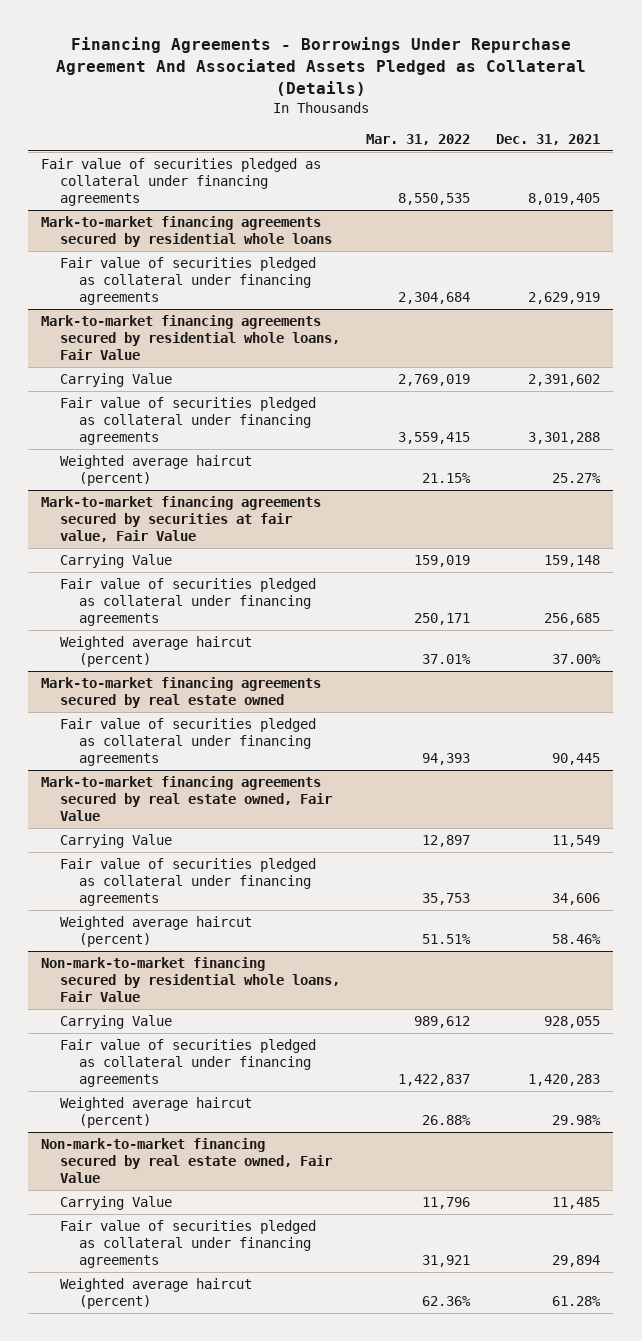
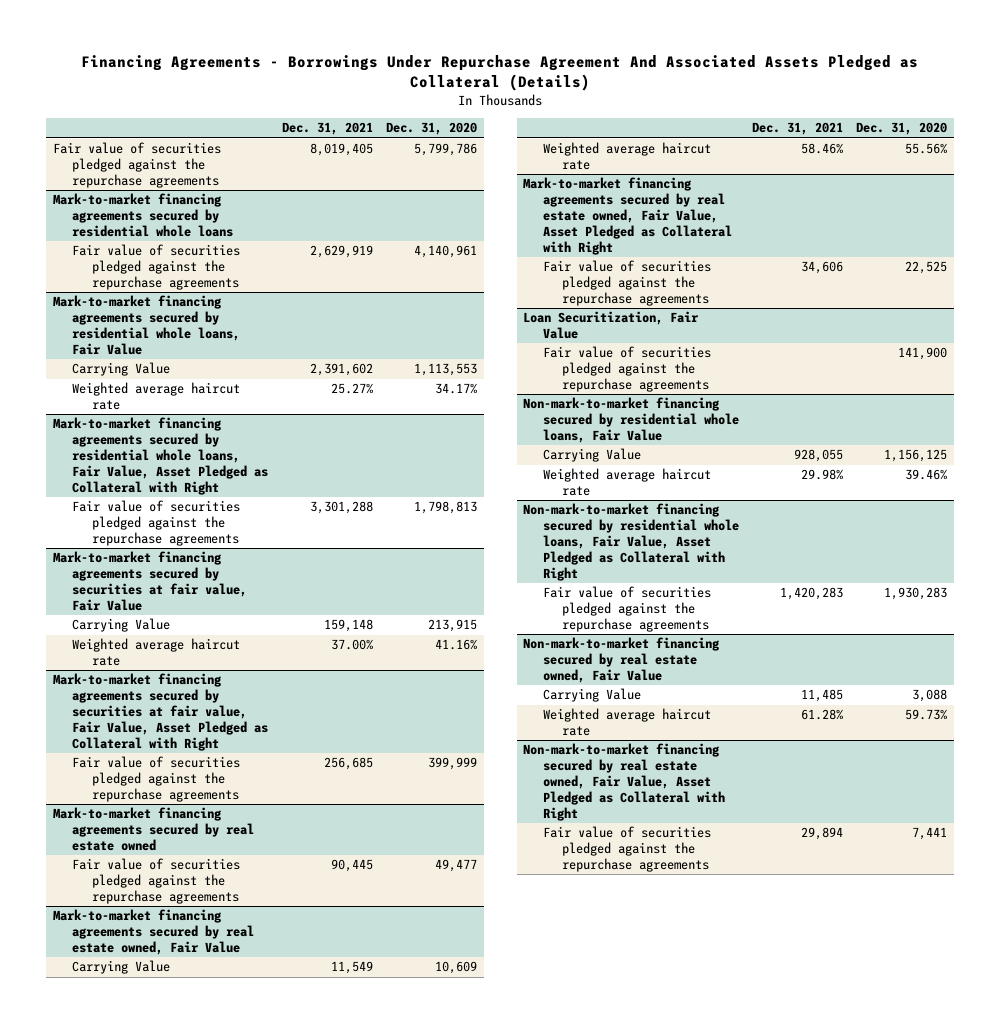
- | Mar. 31, 2022 | Dec. 31, 2021
+ | Dec. 31, 2021 | Dec. 31, 2020
- Fair value of securities pledged as collateral under financing agreements | 8,550,535 | 8,019,405
+ Fair value of securities pledged against the repurchase agreements | 8,019,405 | 5,799,786
@ Mark-to-market financing agreements secured by residential whole loans
- Fair value of securities pledged as collateral under financing agreements | 2,304,684 | 2,629,919
+ Fair value of securities pledged against the repurchase agreements | 2,629,919 | 4,140,961
@ Mark-to-market financing agreements secured by residential whole loans, Fair Value
- Fair value of securities pledged as collateral under financing agreements | 3,559,415 | 3,301,288
- Weighted average haircut (percent) | 21.15% | 25.27%
+ Weighted average haircut rate | 25.27% | 34.17%
+ Mark-to-market financing agreements secured by residential whole loans, Fair Value, Asset Pledged as Collateral with Right
+ Fair value of securities pledged against the repurchase agreements | 3,301,288 | 1,798,813
@ Mark-to-market financing agreements secured by securities at fair value, Fair Value
- Fair value of securities pledged as collateral under financing agreements | 250,171 | 256,685
- Weighted average haircut (percent) | 37.01% | 37.00%
+ Weighted average haircut rate | 37.00% | 41.16%
+ Mark-to-market financing agreements secured by securities at fair value, Fair Value, Asset Pledged as Collateral with Right
+ Fair value of securities pledged against the repurchase agreements | 256,685 | 399,999
@ Mark-to-market financing agreements secured by real estate owned
- Fair value of securities pledged as collateral under financing agreements | 94,393 | 90,445
+ Fair value of securities pledged against the repurchase agreements | 90,445 | 49,477
@ Mark-to-market financing agreements secured by real estate owned, Fair Value
- Fair value of securities pledged as collateral under financing agreements | 35,753 | 34,606
- Weighted average haircut (percent) | 51.51% | 58.46%
+ Weighted average haircut rate | 58.46% | 55.56%
+ Mark-to-market financing agreements secured by real estate owned, Fair Value, Asset Pledged as Collateral with Right
+ Fair value of securities pledged against the repurchase agreements | 34,606 | 22,525
+ Loan Securitization, Fair Value
+ Fair value of securities pledged against the repurchase agreements | | 141,900
@ Non-mark-to-market financing secured by residential whole loans, Fair Value
- Fair value of securities pledged as collateral under financing agreements | 1,422,837 | 1,420,283
- Weighted average haircut (percent) | 26.88% | 29.98%
+ Weighted average haircut rate | 29.98% | 39.46%
+ Non-mark-to-market financing secured by residential whole loans, Fair Value, Asset Pledged as Collateral with Right
+ Fair value of securities pledged against the repurchase agreements | 1,420,283 | 1,930,283
@ Non-mark-to-market financing secured by real estate owned, Fair Value
- Fair value of securities pledged as collateral under financing agreements | 31,921 | 29,894
- Weighted average haircut (percent) | 62.36% | 61.28%
+ Weighted average haircut rate | 61.28% | 59.73%
+ Non-mark-to-market financing secured by real estate owned, Fair Value, Asset Pledged as Collateral with Right
+ Fair value of securities pledged against the repurchase agreements | 29,894 | 7,441

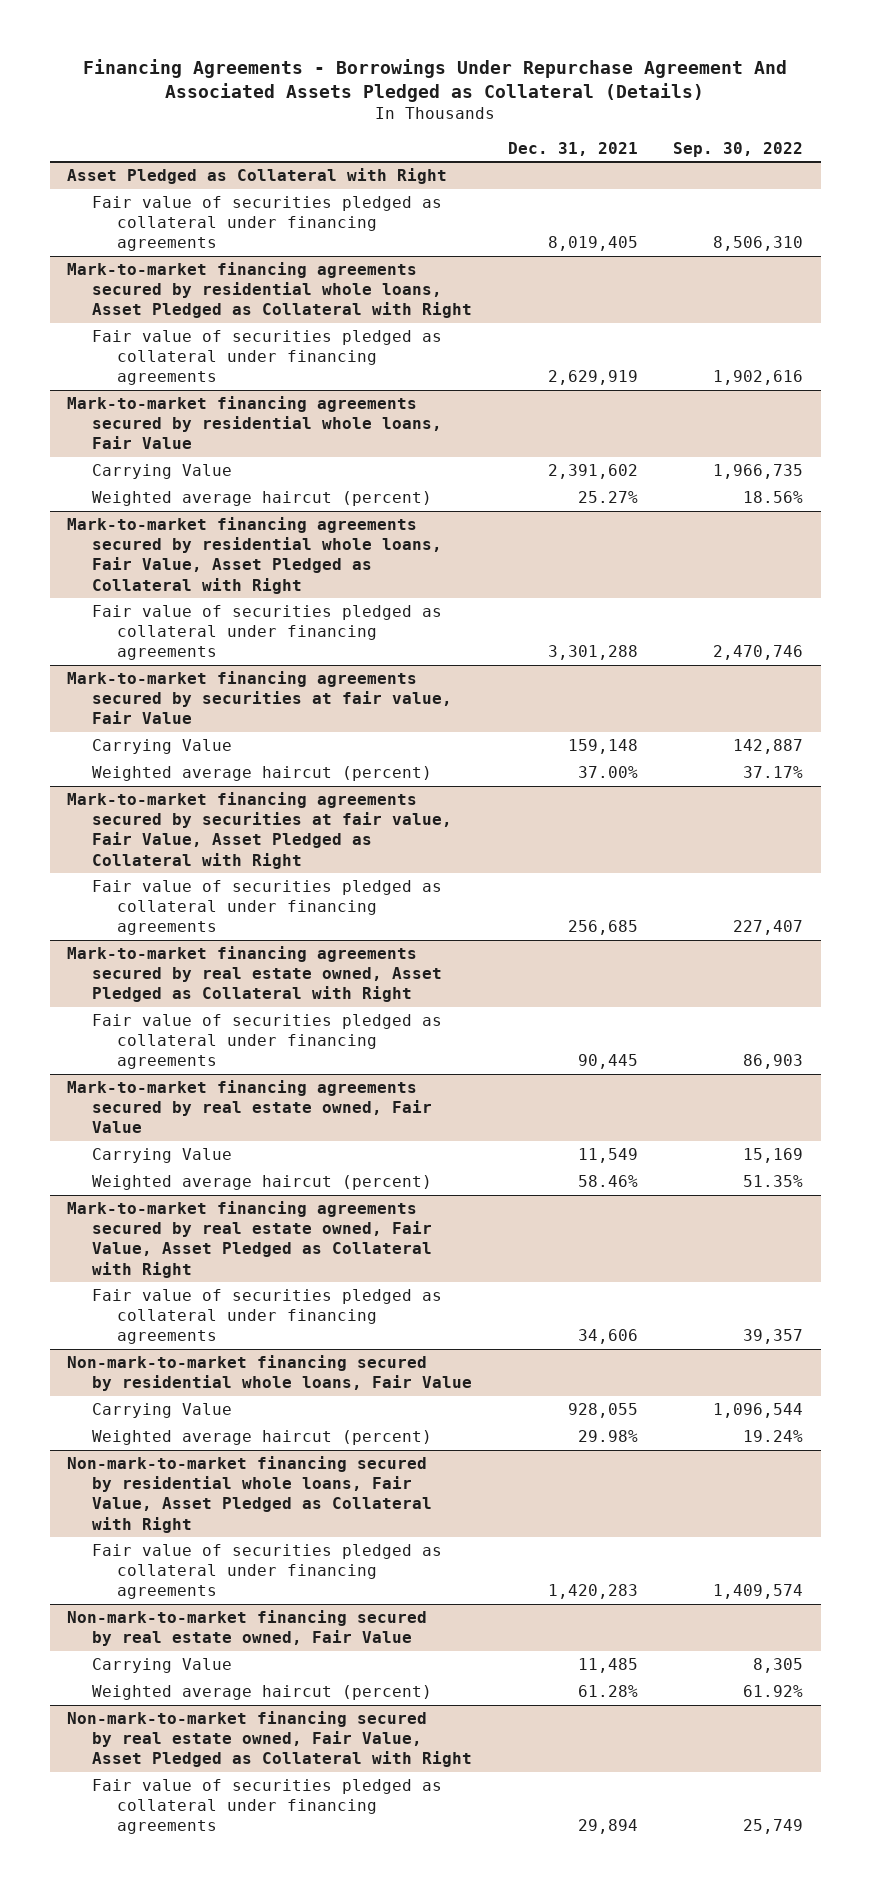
- | Dec. 31, 2021 | Dec. 31, 2020
+ | Dec. 31, 2021 | Sep. 30, 2022
- Fair value of securities pledged against the repurchase agreements | 8,019,405 | 5,799,786
- Mark-to-market financing agreements secured by residential whole loans
- Fair value of securities pledged against the repurchase agreements | 2,629,919 | 4,140,961
+ Asset Pledged as Collateral with Right
+ Fair value of securities pledged as collateral under financing agreements | 8,019,405 | 8,506,310
+ Mark-to-market financing agreements secured by residential whole loans, Asset Pledged as Collateral with Right
+ Fair value of securities pledged as collateral under financing agreements | 2,629,919 | 1,902,616
@ Mark-to-market financing agreements secured by residential whole loans, Fair Value
- Weighted average haircut rate | 25.27% | 34.17%
+ Weighted average haircut (percent) | 25.27% | 18.56%
@ Mark-to-market financing agreements secured by residential whole loans, Fair Value, Asset Pledged as Collateral with Right
- Fair value of securities pledged against the repurchase agreements | 3,301,288 | 1,798,813
+ Fair value of securities pledged as collateral under financing agreements | 3,301,288 | 2,470,746
@ Mark-to-market financing agreements secured by securities at fair value, Fair Value
- Weighted average haircut rate | 37.00% | 41.16%
+ Weighted average haircut (percent) | 37.00% | 37.17%
@ Mark-to-market financing agreements secured by securities at fair value, Fair Value, Asset Pledged as Collateral with Right
- Fair value of securities pledged against the repurchase agreements | 256,685 | 399,999
- Mark-to-market financing agreements secured by real estate owned
- Fair value of securities pledged against the repurchase agreements | 90,445 | 49,477
@ Mark-to-market financing agreements secured by securities at fair value, Fair Value, Asset Pledged as Collateral with Right
+ Fair value of securities pledged as collateral under financing agreements | 256,685 | 227,407
+ Mark-to-market financing agreements secured by real estate owned, Asset Pledged as Collateral with Right
+ Fair value of securities pledged as collateral under financing agreements | 90,445 | 86,903
@ Mark-to-market financing agreements secured by real estate owned, Fair Value
- Weighted average haircut rate | 58.46% | 55.56%
+ Weighted average haircut (percent) | 58.46% | 51.35%
@ Mark-to-market financing agreements secured by real estate owned, Fair Value, Asset Pledged as Collateral with Right
- Fair value of securities pledged against the repurchase agreements | 34,606 | 22,525
- Loan Securitization, Fair Value
- Fair value of securities pledged against the repurchase agreements | | 141,900
@ Mark-to-market financing agreements secured by real estate owned, Fair Value, Asset Pledged as Collateral with Right
+ Fair value of securities pledged as collateral under financing agreements | 34,606 | 39,357
@ Non-mark-to-market financing secured by residential whole loans, Fair Value
- Weighted average haircut rate | 29.98% | 39.46%
+ Weighted average haircut (percent) | 29.98% | 19.24%
@ Non-mark-to-market financing secured by residential whole loans, Fair Value, Asset Pledged as Collateral with Right
- Fair value of securities pledged against the repurchase agreements | 1,420,283 | 1,930,283
+ Fair value of securities pledged as collateral under financing agreements | 1,420,283 | 1,409,574
@ Non-mark-to-market financing secured by real estate owned, Fair Value
- Weighted average haircut rate | 61.28% | 59.73%
+ Weighted average haircut (percent) | 61.28% | 61.92%
@ Non-mark-to-market financing secured by real estate owned, Fair Value, Asset Pledged as Collateral with Right
- Fair value of securities pledged against the repurchase agreements | 29,894 | 7,441
+ Fair value of securities pledged as collateral under financing agreements | 29,894 | 25,749

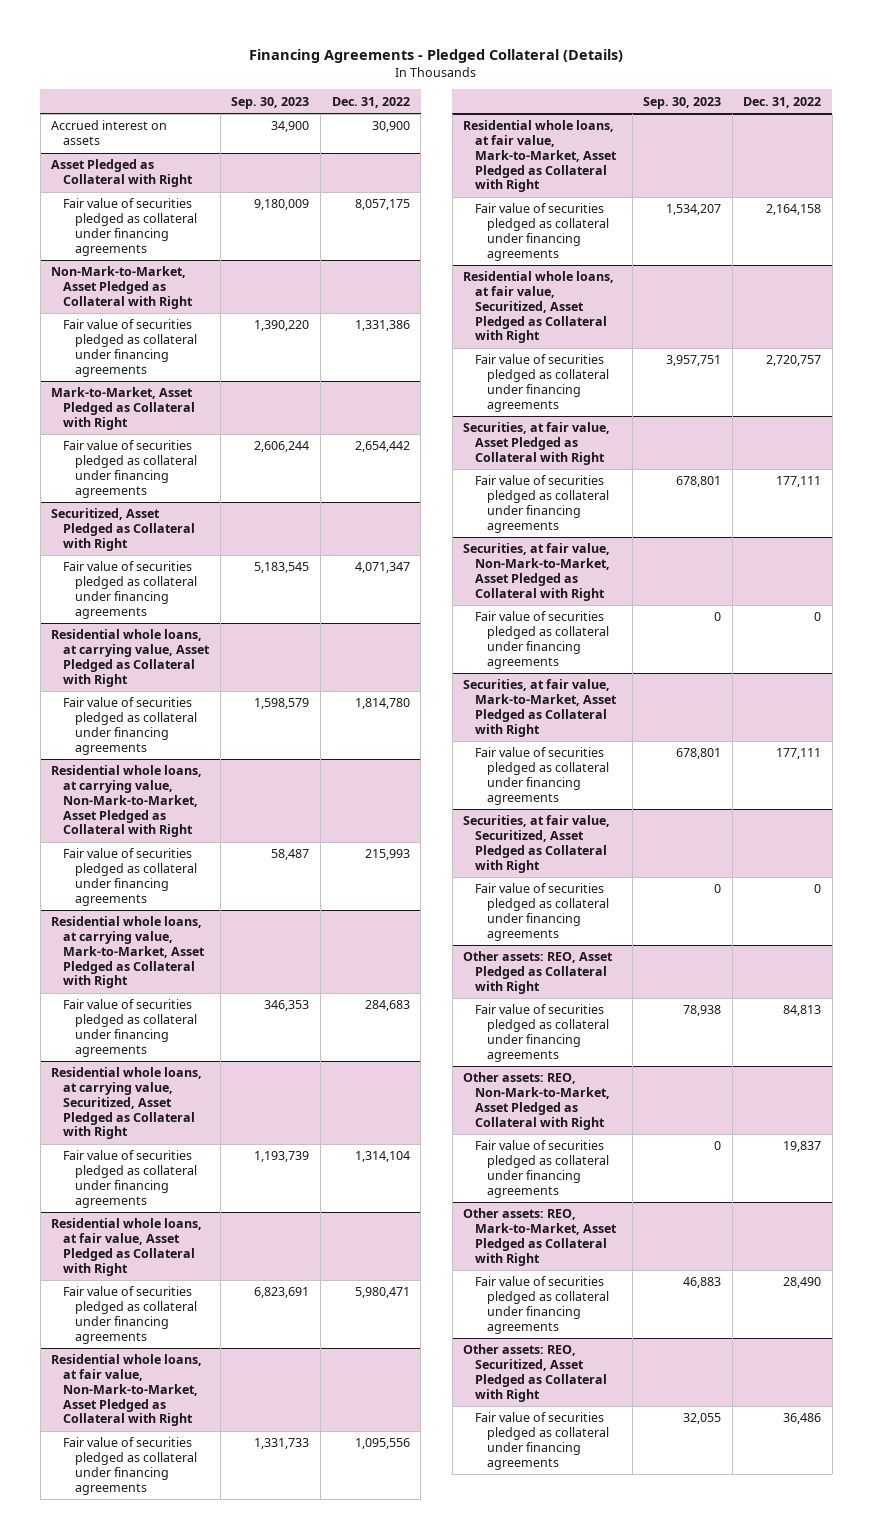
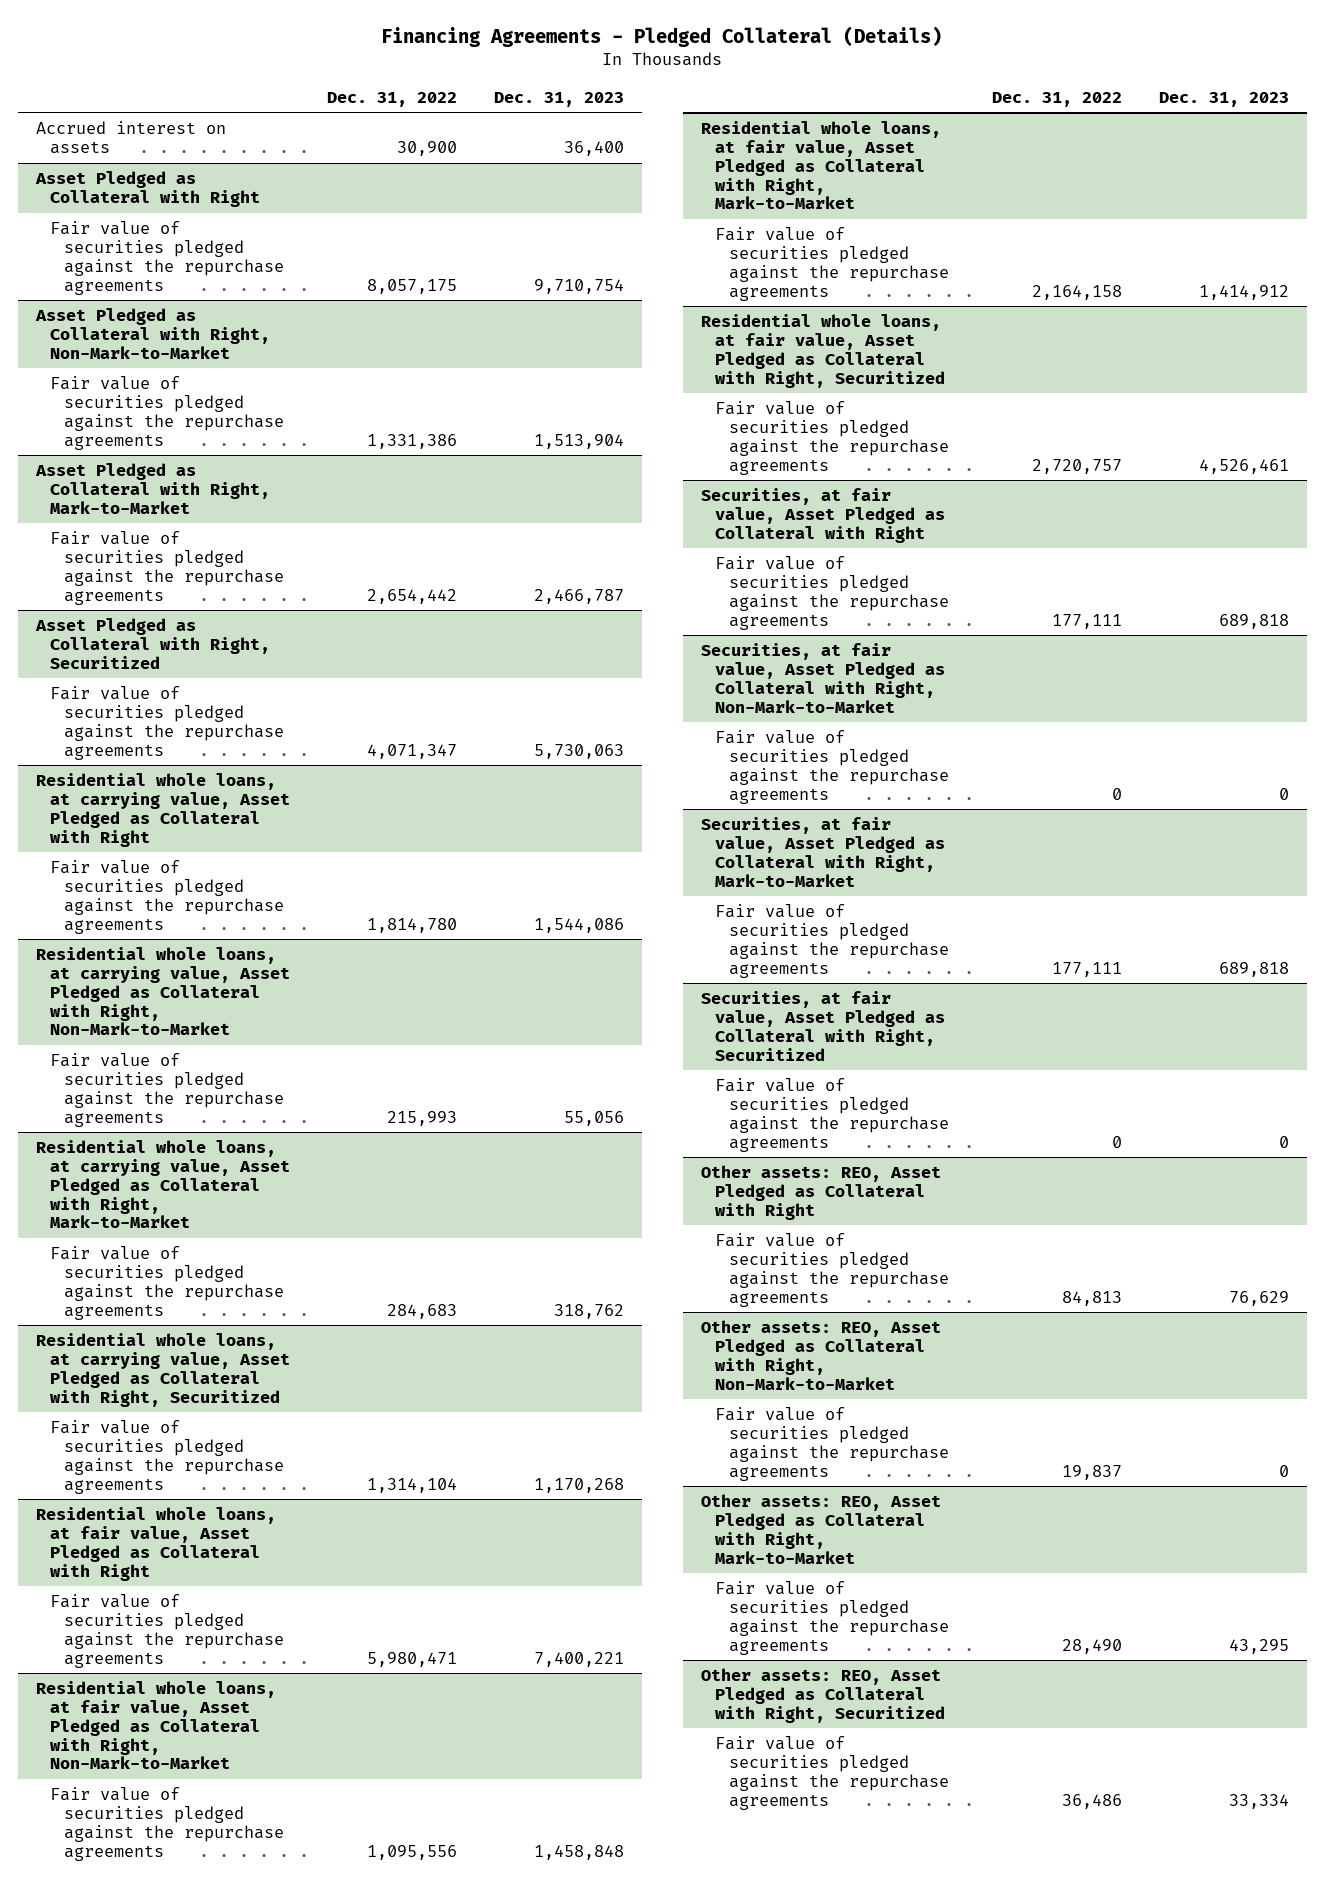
- | Sep. 30, 2023 | Dec. 31, 2022
+ | Dec. 31, 2022 | Dec. 31, 2023
@ Asset Pledged as Collateral with Right
- Fair value of securities pledged as collateral under financing agreements | 9,180,009 | 8,057,175
- Non-Mark-to-Market, Asset Pledged as Collateral with Right
- Fair value of securities pledged as collateral under financing agreements | 1,390,220 | 1,331,386
- Mark-to-Market, Asset Pledged as Collateral with Right
- Fair value of securities pledged as collateral under financing agreements | 2,606,244 | 2,654,442
- Securitized, Asset Pledged as Collateral with Right
- Fair value of securities pledged as collateral under financing agreements | 5,183,545 | 4,071,347
@ Asset Pledged as Collateral with Right
+ Fair value of securities pledged against the repurchase agreements | 8,057,175 | 9,710,754
+ Asset Pledged as Collateral with Right, Non-Mark-to-Market
+ Fair value of securities pledged against the repurchase agreements | 1,331,386 | 1,513,904
+ Asset Pledged as Collateral with Right, Mark-to-Market
+ Fair value of securities pledged against the repurchase agreements | 2,654,442 | 2,466,787
+ Asset Pledged as Collateral with Right, Securitized
+ Fair value of securities pledged against the repurchase agreements | 4,071,347 | 5,730,063
@ Residential whole loans, at carrying value, Asset Pledged as Collateral with Right
- Fair value of securities pledged as collateral under financing agreements | 1,598,579 | 1,814,780
- Residential whole loans, at carrying value, Non-Mark-to-Market, Asset Pledged as Collateral with Right
- Fair value of securities pledged as collateral under financing agreements | 58,487 | 215,993
- Residential whole loans, at carrying value, Mark-to-Market, Asset Pledged as Collateral with Right
- Fair value of securities pledged as collateral under financing agreements | 346,353 | 284,683
- Residential whole loans, at carrying value, Securitized, Asset Pledged as Collateral with Right
- Fair value of securities pledged as collateral under financing agreements | 1,193,739 | 1,314,104
@ Residential whole loans, at carrying value, Asset Pledged as Collateral with Right
+ Fair value of securities pledged against the repurchase agreements | 1,814,780 | 1,544,086
+ Residential whole loans, at carrying value, Asset Pledged as Collateral with Right, Non-Mark-to-Market
+ Fair value of securities pledged against the repurchase agreements | 215,993 | 55,056
+ Residential whole loans, at carrying value, Asset Pledged as Collateral with Right, Mark-to-Market
+ Fair value of securities pledged against the repurchase agreements | 284,683 | 318,762
+ Residential whole loans, at carrying value, Asset Pledged as Collateral with Right, Securitized
+ Fair value of securities pledged against the repurchase agreements | 1,314,104 | 1,170,268
@ Residential whole loans, at fair value, Asset Pledged as Collateral with Right
- Fair value of securities pledged as collateral under financing agreements | 6,823,691 | 5,980,471
- Residential whole loans, at fair value, Non-Mark-to-Market, Asset Pledged as Collateral with Right
- Fair value of securities pledged as collateral under financing agreements | 1,331,733 | 1,095,556
- Residential whole loans, at fair value, Mark-to-Market, Asset Pledged as Collateral with Right
- Fair value of securities pledged as collateral under financing agreements | 1,534,207 | 2,164,158
- Residential whole loans, at fair value, Securitized, Asset Pledged as Collateral with Right
- Fair value of securities pledged as collateral under financing agreements | 3,957,751 | 2,720,757
@ Residential whole loans, at fair value, Asset Pledged as Collateral with Right
+ Fair value of securities pledged against the repurchase agreements | 5,980,471 | 7,400,221
+ Residential whole loans, at fair value, Asset Pledged as Collateral with Right, Non-Mark-to-Market
+ Fair value of securities pledged against the repurchase agreements | 1,095,556 | 1,458,848
+ Residential whole loans, at fair value, Asset Pledged as Collateral with Right, Mark-to-Market
+ Fair value of securities pledged against the repurchase agreements | 2,164,158 | 1,414,912
+ Residential whole loans, at fair value, Asset Pledged as Collateral with Right, Securitized
+ Fair value of securities pledged against the repurchase agreements | 2,720,757 | 4,526,461
@ Securities, at fair value, Asset Pledged as Collateral with Right
- Fair value of securities pledged as collateral under financing agreements | 678,801 | 177,111
- Securities, at fair value, Non-Mark-to-Market, Asset Pledged as Collateral with Right
- Fair value of securities pledged as collateral under financing agreements | 0 | 0
- Securities, at fair value, Mark-to-Market, Asset Pledged as Collateral with Right
- Fair value of securities pledged as collateral under financing agreements | 678,801 | 177,111
- Securities, at fair value, Securitized, Asset Pledged as Collateral with Right
- Fair value of securities pledged as collateral under financing agreements | 0 | 0
@ Securities, at fair value, Asset Pledged as Collateral with Right
+ Fair value of securities pledged against the repurchase agreements | 177,111 | 689,818
+ Securities, at fair value, Asset Pledged as Collateral with Right, Non-Mark-to-Market
+ Fair value of securities pledged against the repurchase agreements | 0 | 0
+ Securities, at fair value, Asset Pledged as Collateral with Right, Mark-to-Market
+ Fair value of securities pledged against the repurchase agreements | 177,111 | 689,818
+ Securities, at fair value, Asset Pledged as Collateral with Right, Securitized
+ Fair value of securities pledged against the repurchase agreements | 0 | 0
@ Other assets: REO, Asset Pledged as Collateral with Right
- Fair value of securities pledged as collateral under financing agreements | 78,938 | 84,813
- Other assets: REO, Non-Mark-to-Market, Asset Pledged as Collateral with Right
- Fair value of securities pledged as collateral under financing agreements | 0 | 19,837
- Other assets: REO, Mark-to-Market, Asset Pledged as Collateral with Right
- Fair value of securities pledged as collateral under financing agreements | 46,883 | 28,490
- Other assets: REO, Securitized, Asset Pledged as Collateral with Right
- Fair value of securities pledged as collateral under financing agreements | 32,055 | 36,486
@ Other assets: REO, Asset Pledged as Collateral with Right
+ Fair value of securities pledged against the repurchase agreements | 84,813 | 76,629
+ Other assets: REO, Asset Pledged as Collateral with Right, Non-Mark-to-Market
+ Fair value of securities pledged against the repurchase agreements | 19,837 | 0
+ Other assets: REO, Asset Pledged as Collateral with Right, Mark-to-Market
+ Fair value of securities pledged against the repurchase agreements | 28,490 | 43,295
+ Other assets: REO, Asset Pledged as Collateral with Right, Securitized
+ Fair value of securities pledged against the repurchase agreements | 36,486 | 33,334

